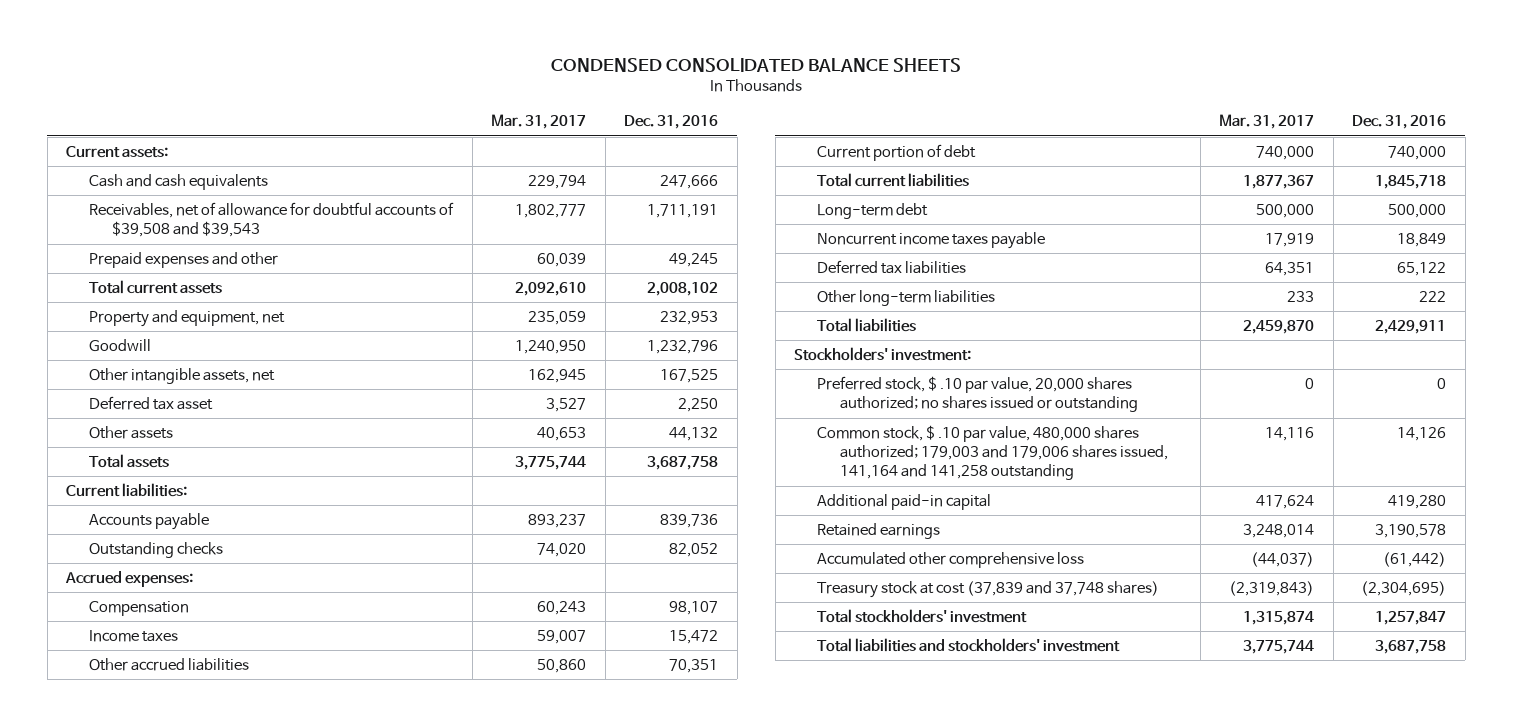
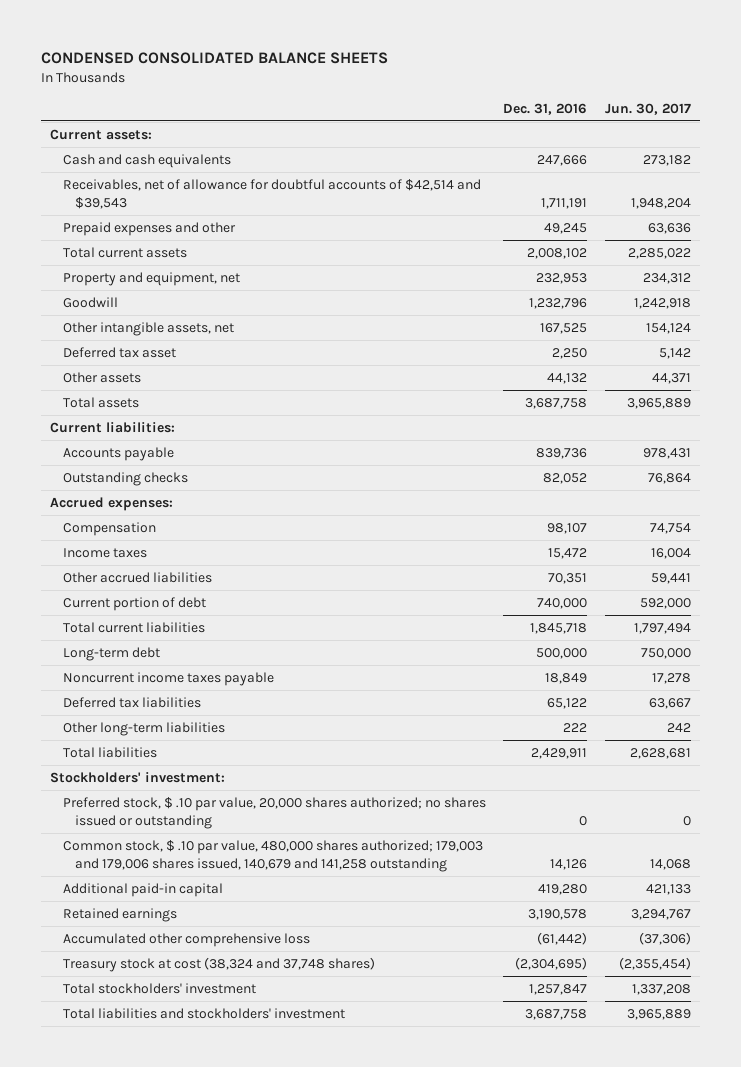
- | Mar. 31, 2017 | Dec. 31, 2016
+ | Dec. 31, 2016 | Jun. 30, 2017
- Receivables, net of allowance for doubtful accounts of $39,508 and $39,543 | 1,802,777 | 1,711,191
+ Receivables, net of allowance for doubtful accounts of $42,514 and $39,543 | 1,711,191 | 1,948,204
- Common stock, $ .10 par value, 480,000 shares authorized; 179,003 and 179,006 shares issued, 141,164 and 141,258 outstanding | 14,116 | 14,126
+ Common stock, $ .10 par value, 480,000 shares authorized; 179,003 and 179,006 shares issued, 140,679 and 141,258 outstanding | 14,126 | 14,068
- Treasury stock at cost (37,839 and 37,748 shares) | (2,319,843) | (2,304,695)
+ Treasury stock at cost (38,324 and 37,748 shares) | (2,304,695) | (2,355,454)

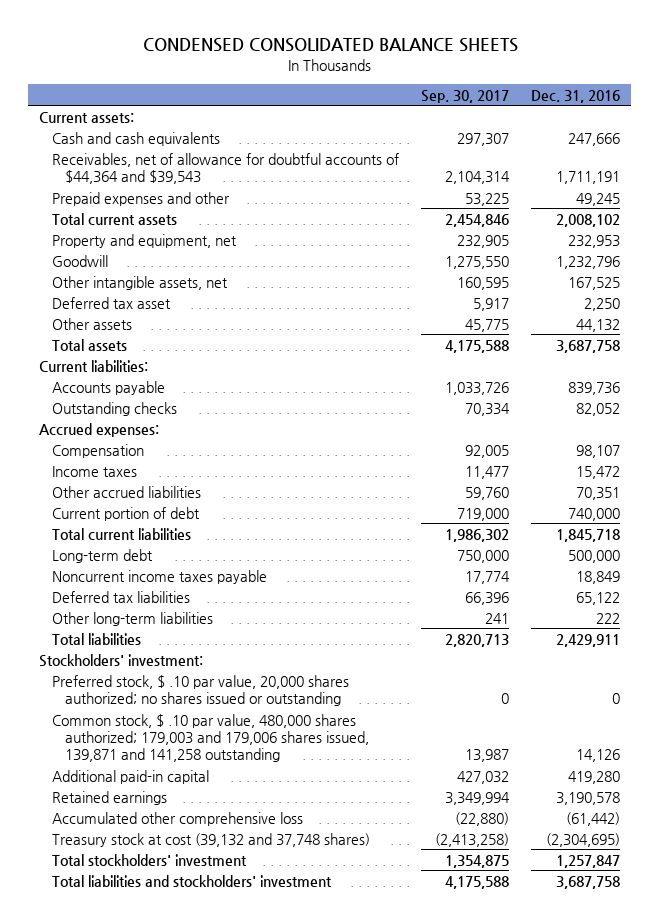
- | Dec. 31, 2016 | Jun. 30, 2017
+ | Sep. 30, 2017 | Dec. 31, 2016
- Receivables, net of allowance for doubtful accounts of $42,514 and $39,543 | 1,711,191 | 1,948,204
+ Receivables, net of allowance for doubtful accounts of $44,364 and $39,543 | 2,104,314 | 1,711,191
- Common stock, $ .10 par value, 480,000 shares authorized; 179,003 and 179,006 shares issued, 140,679 and 141,258 outstanding | 14,126 | 14,068
+ Common stock, $ .10 par value, 480,000 shares authorized; 179,003 and 179,006 shares issued, 139,871 and 141,258 outstanding | 13,987 | 14,126
- Treasury stock at cost (38,324 and 37,748 shares) | (2,304,695) | (2,355,454)
+ Treasury stock at cost (39,132 and 37,748 shares) | (2,413,258) | (2,304,695)

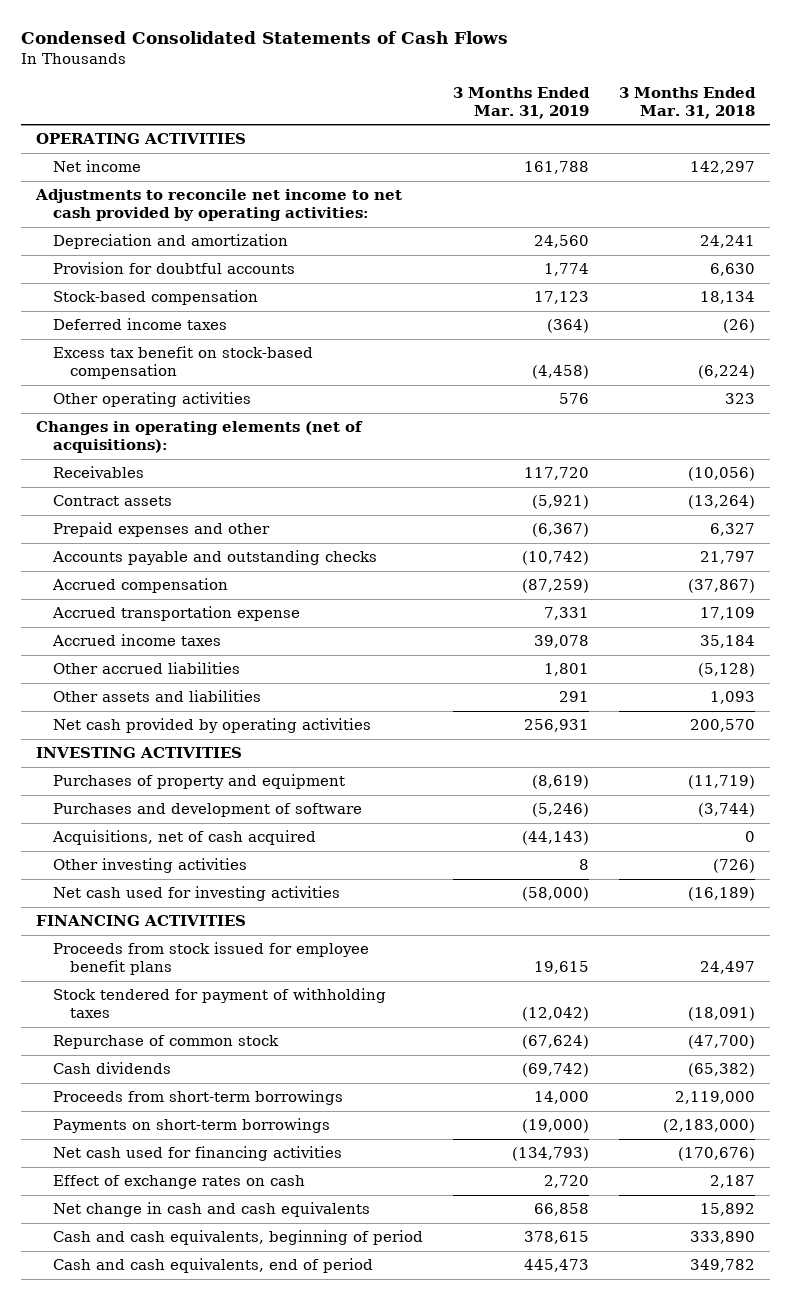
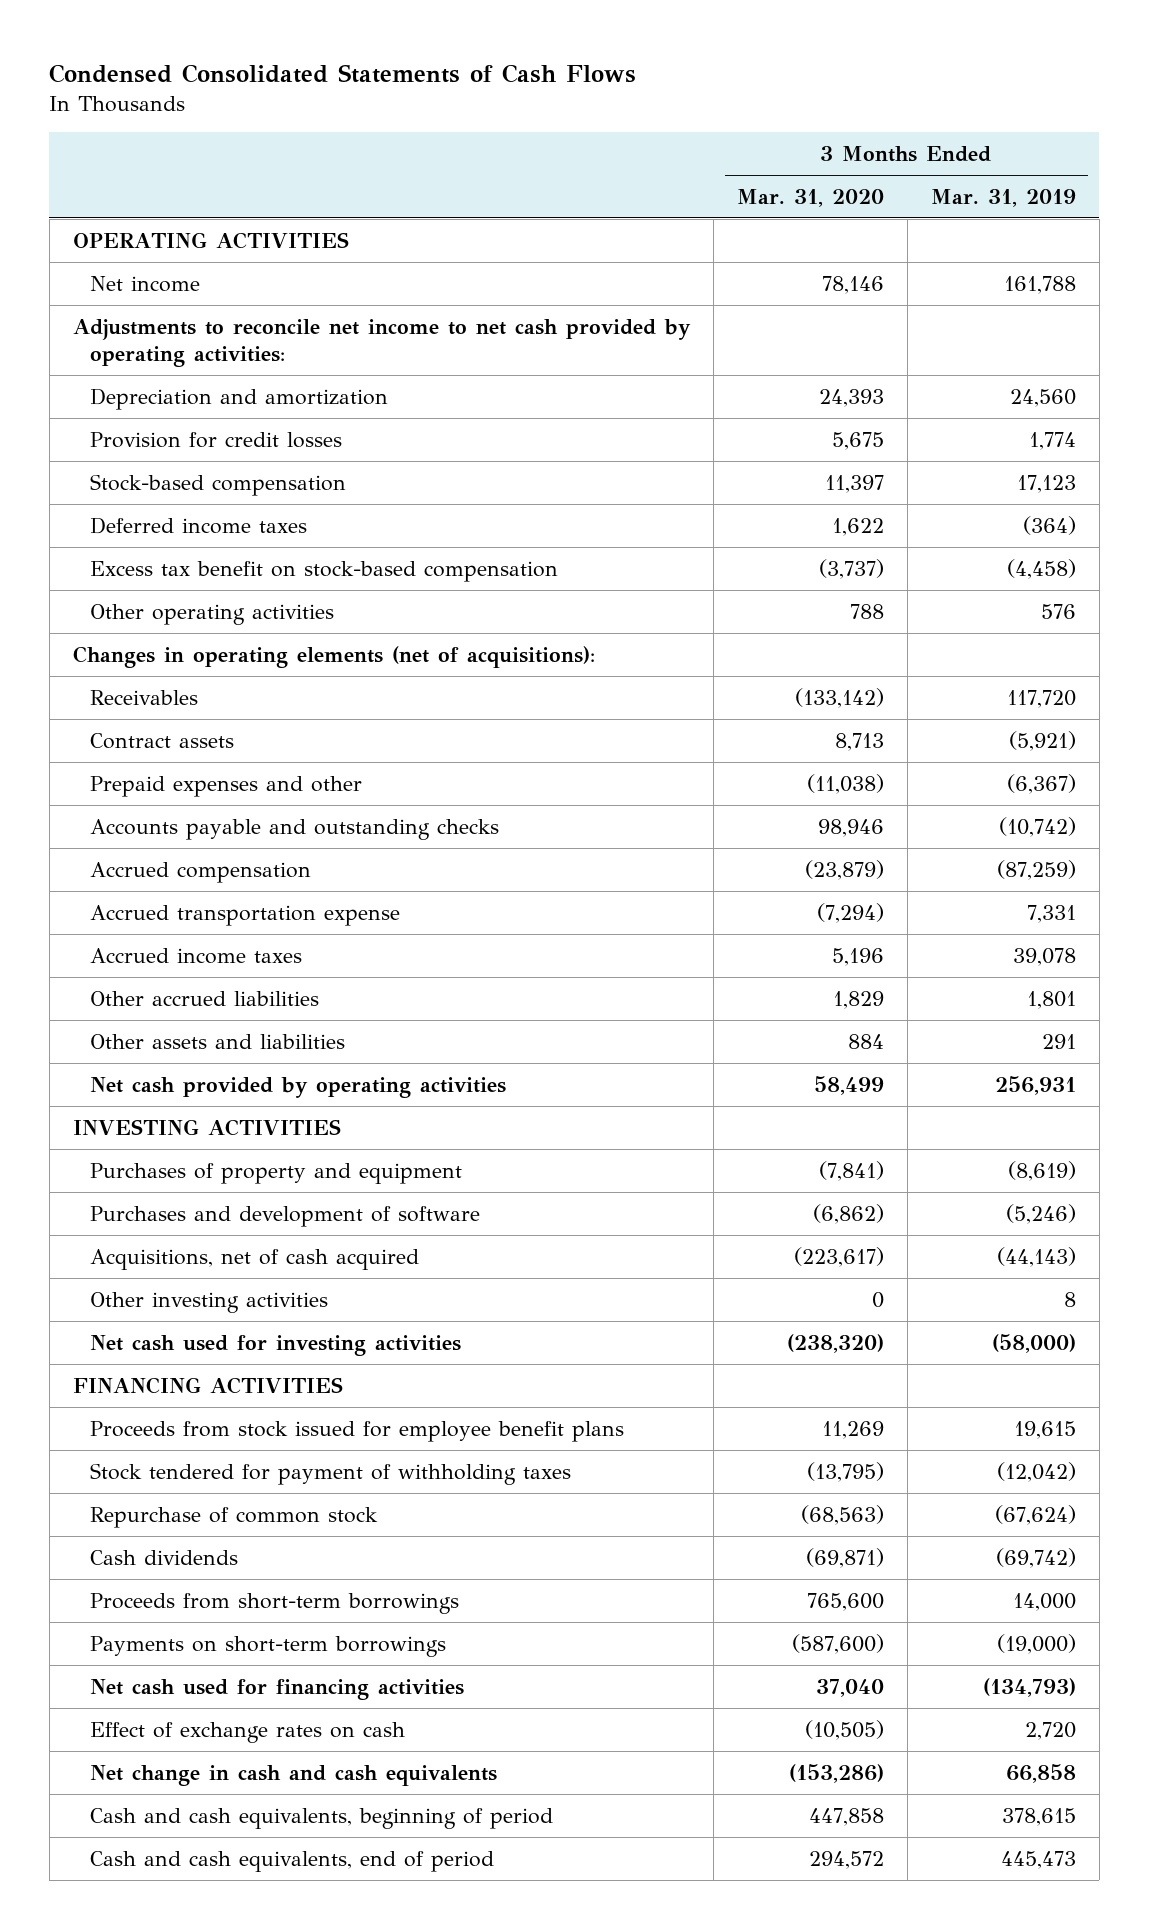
- | 3 Months Ended Mar. 31, 2019 | 3 Months Ended Mar. 31, 2018
+ | 3 Months Ended Mar. 31, 2020 | 3 Months Ended Mar. 31, 2019
- Provision for doubtful accounts | 1,774 | 6,630
+ Provision for credit losses | 5,675 | 1,774

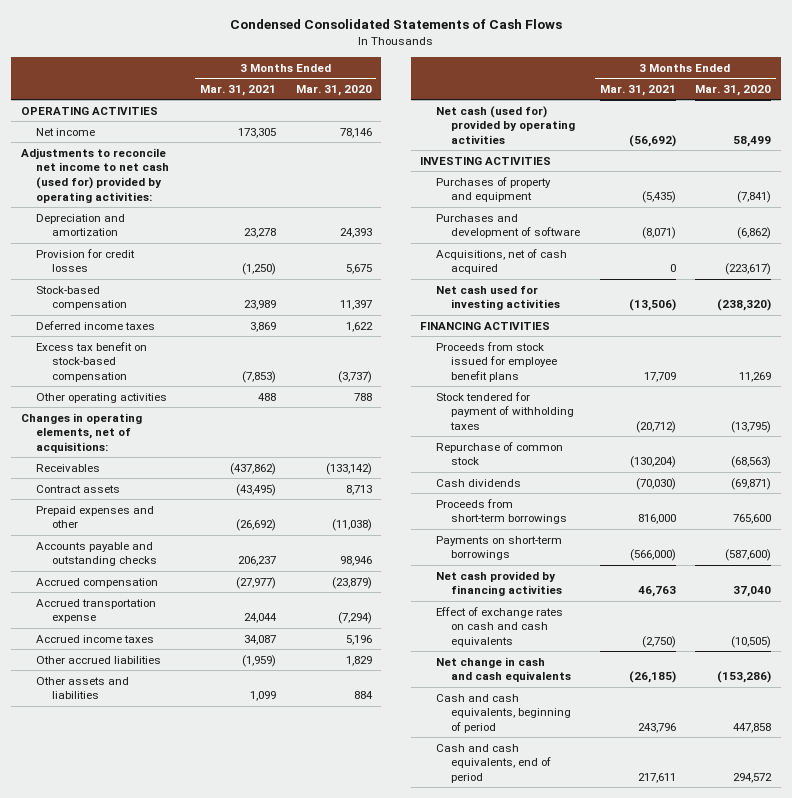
- | 3 Months Ended Mar. 31, 2020 | 3 Months Ended Mar. 31, 2019
+ | 3 Months Ended Mar. 31, 2021 | 3 Months Ended Mar. 31, 2020
- Adjustments to reconcile net income to net cash provided by operating activities:
+ Adjustments to reconcile net income to net cash (used for) provided by operating activities:
- Changes in operating elements (net of acquisitions):
+ Changes in operating elements, net of acquisitions:
- Net cash provided by operating activities | 58,499 | 256,931
+ Net cash (used for) provided by operating activities | (56,692) | 58,499
- Other investing activities | 0 | 8
- Net cash used for financing activities | 37,040 | (134,793)
- Effect of exchange rates on cash | (10,505) | 2,720
+ Net cash provided by financing activities | 46,763 | 37,040
+ Effect of exchange rates on cash and cash equivalents | (2,750) | (10,505)

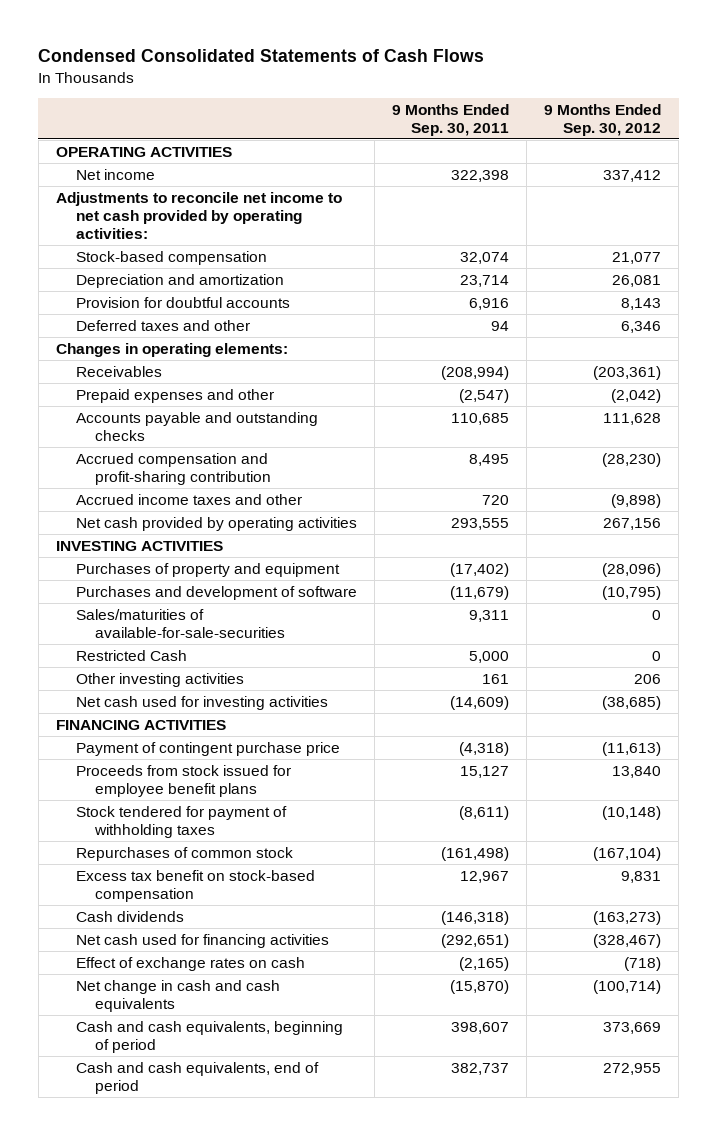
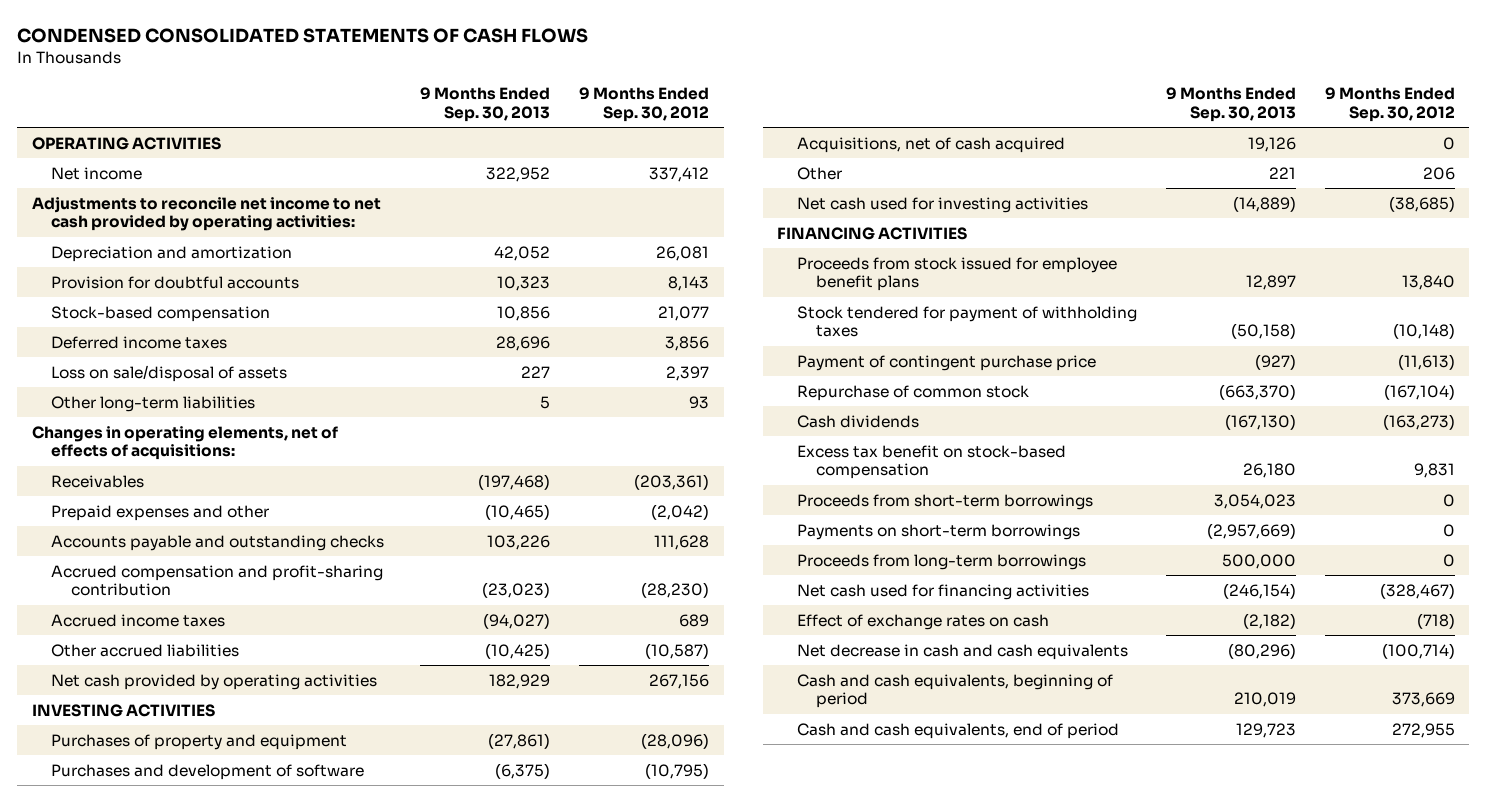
- Condensed Consolidated Statements of Cash Flows
+ CONDENSED CONSOLIDATED STATEMENTS OF CASH FLOWS
- | 9 Months Ended Sep. 30, 2011 | 9 Months Ended Sep. 30, 2012
+ | 9 Months Ended Sep. 30, 2013 | 9 Months Ended Sep. 30, 2012
- Deferred taxes and other | 94 | 6,346
- Changes in operating elements:
moved down: Stock-based compensation | 10,856 | 21,077
+ Deferred income taxes | 28,696 | 3,856
+ Loss on sale/disposal of assets | 227 | 2,397
+ Other long-term liabilities | 5 | 93
+ Changes in operating elements, net of effects of acquisitions:
- Accrued income taxes and other | 720 | (9,898)
+ Accrued income taxes | (94,027) | 689
+ Other accrued liabilities | (10,425) | (10,587)
- Sales/maturities of available-for-sale-securities | 9,311 | 0
- Restricted Cash | 5,000 | 0
- Other investing activities | 161 | 206
+ Acquisitions, net of cash acquired | 19,126 | 0
+ Other | 221 | 206
- Repurchases of common stock | (161,498) | (167,104)
moved down: Payment of contingent purchase price | (927) | (11,613)
+ Repurchase of common stock | (663,370) | (167,104)
moved down: Excess tax benefit on stock-based compensation | 26,180 | 9,831
+ Proceeds from short-term borrowings | 3,054,023 | 0
+ Payments on short-term borrowings | (2,957,669) | 0
+ Proceeds from long-term borrowings | 500,000 | 0
- Net change in cash and cash equivalents | (15,870) | (100,714)
+ Net decrease in cash and cash equivalents | (80,296) | (100,714)

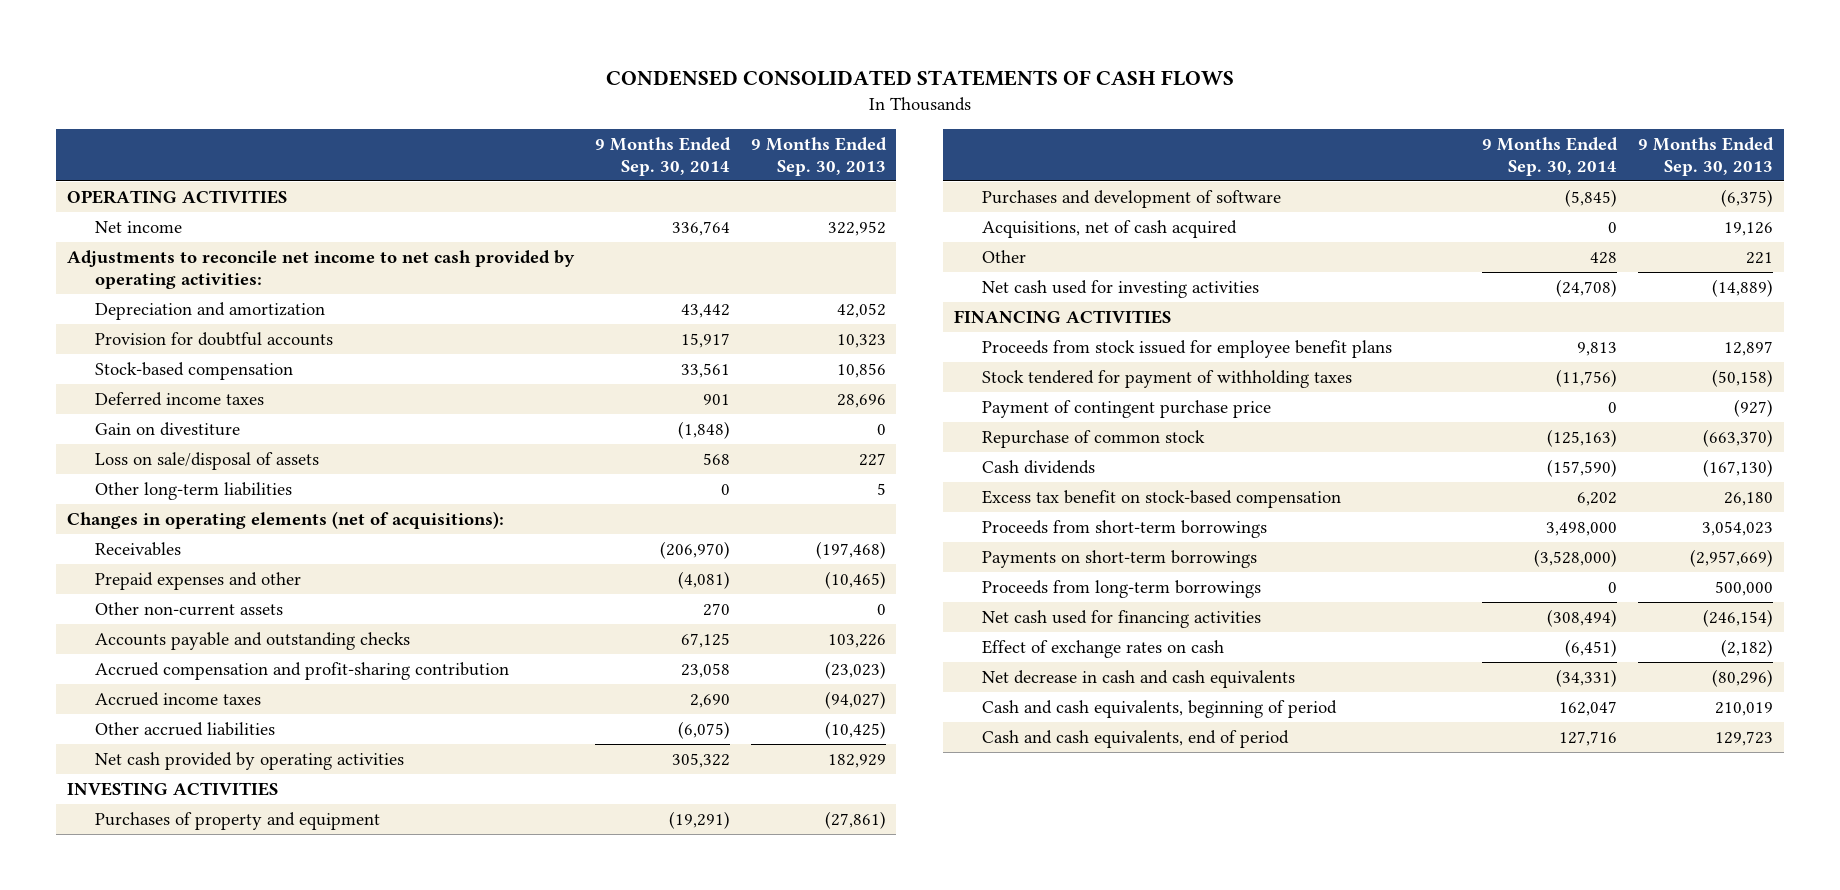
- | 9 Months Ended Sep. 30, 2013 | 9 Months Ended Sep. 30, 2012
+ | 9 Months Ended Sep. 30, 2014 | 9 Months Ended Sep. 30, 2013
+ Gain on divestiture | (1,848) | 0
- Changes in operating elements, net of effects of acquisitions:
+ Changes in operating elements (net of acquisitions):
+ Other non-current assets | 270 | 0

